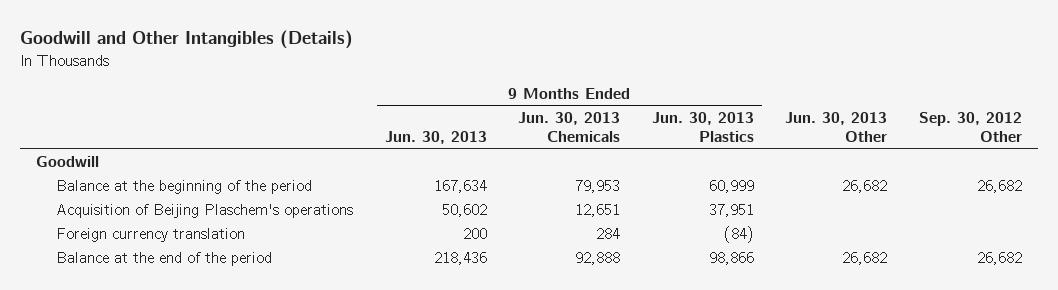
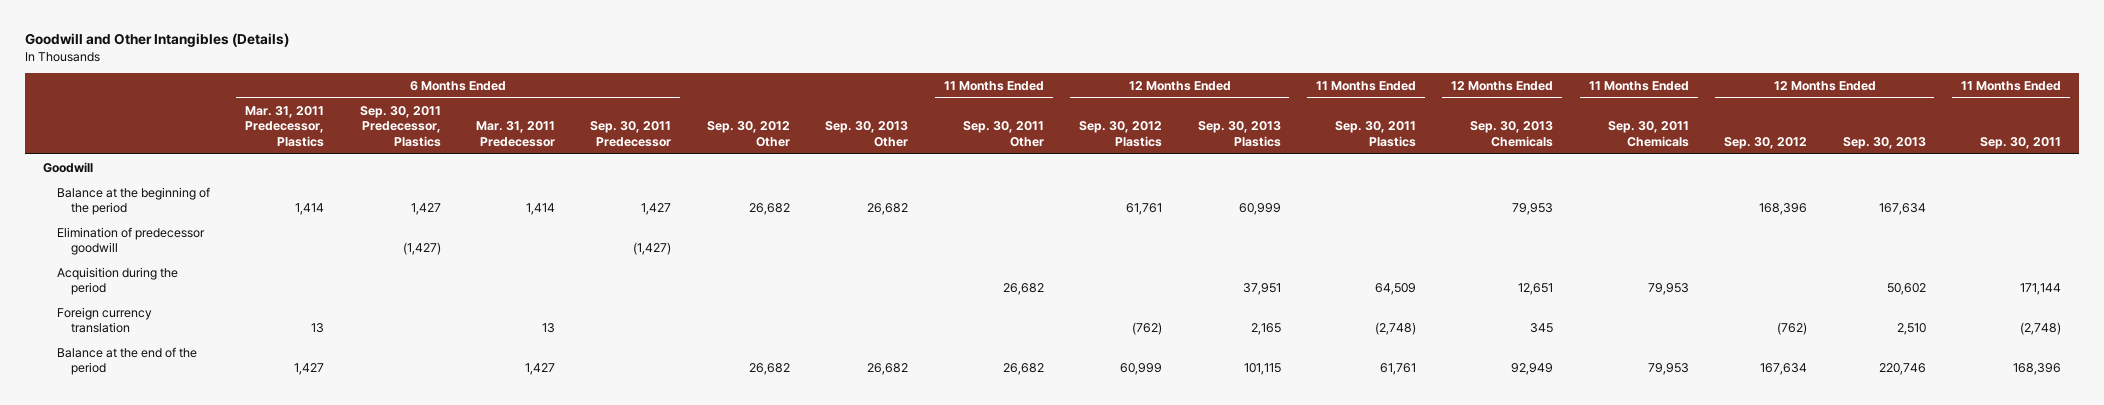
- | 9 Months Ended Jun. 30, 2013 | 9 Months Ended Jun. 30, 2013 Chemicals | 9 Months Ended Jun. 30, 2013 Plastics | Jun. 30, 2013 Other | Sep. 30, 2012 Other
+ | 6 Months Ended Mar. 31, 2011 Predecessor, Plastics | 6 Months Ended Sep. 30, 2011 Predecessor, Plastics | 6 Months Ended Mar. 31, 2011 Predecessor | 6 Months Ended Sep. 30, 2011 Predecessor | Sep. 30, 2012 Other | Sep. 30, 2013 Other | 11 Months Ended Sep. 30, 2011 Other | 12 Months Ended Sep. 30, 2012 Plastics | 12 Months Ended Sep. 30, 2013 Plastics | 11 Months Ended Sep. 30, 2011 Plastics | 12 Months Ended Sep. 30, 2013 Chemicals | 11 Months Ended Sep. 30, 2011 Chemicals | 12 Months Ended Sep. 30, 2012 | 12 Months Ended Sep. 30, 2013 | 11 Months Ended Sep. 30, 2011
- Acquisition of Beijing Plaschem's operations | 50,602 | 12,651 | 37,951 | |
+ Elimination of predecessor goodwill | | (1,427) | | (1,427) | | | | | | | | | | |
+ Acquisition during the period | | | | | | | 26,682 | | 37,951 | 64,509 | 12,651 | 79,953 | | 50,602 | 171,144

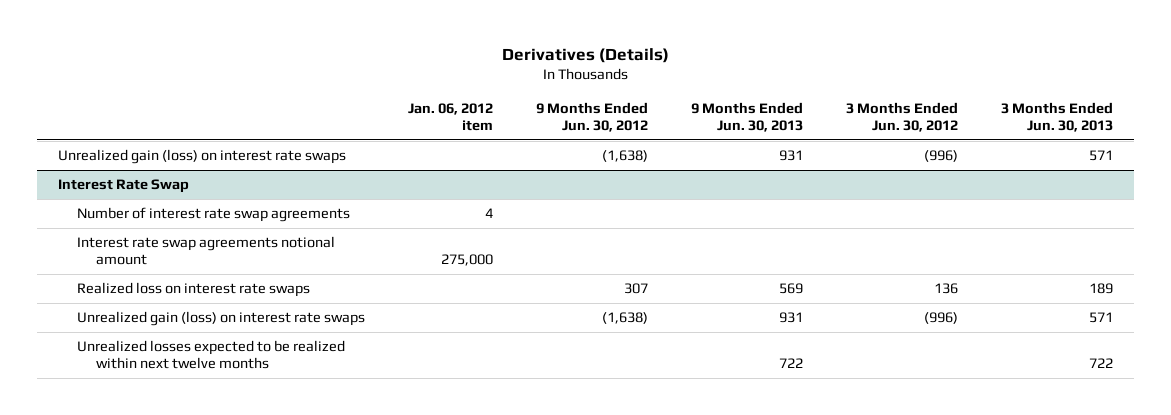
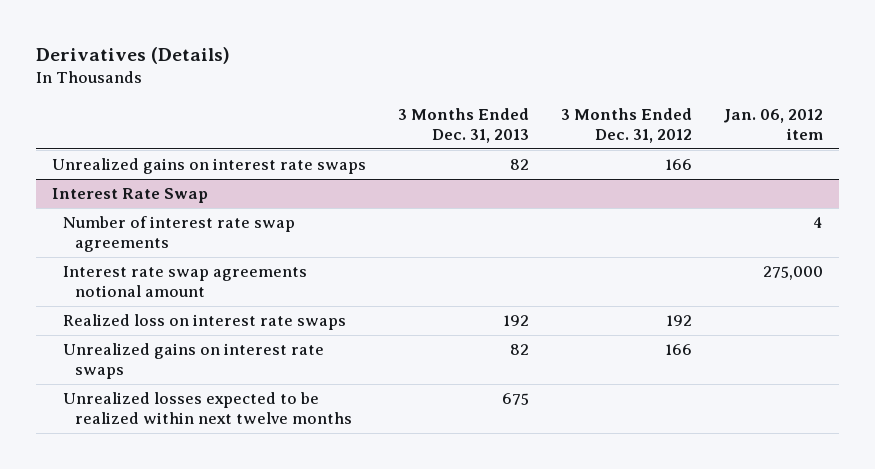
- | Jan. 06, 2012 item | 9 Months Ended Jun. 30, 2012 | 9 Months Ended Jun. 30, 2013 | 3 Months Ended Jun. 30, 2012 | 3 Months Ended Jun. 30, 2013
+ | 3 Months Ended Dec. 31, 2013 | 3 Months Ended Dec. 31, 2012 | Jan. 06, 2012 item
- Unrealized gain (loss) on interest rate swaps | | (1,638) | 931 | (996) | 571
+ Unrealized gains on interest rate swaps | 82 | 166 |
@ Interest Rate Swap
- Unrealized gain (loss) on interest rate swaps | | (1,638) | 931 | (996) | 571
+ Unrealized gains on interest rate swaps | 82 | 166 |

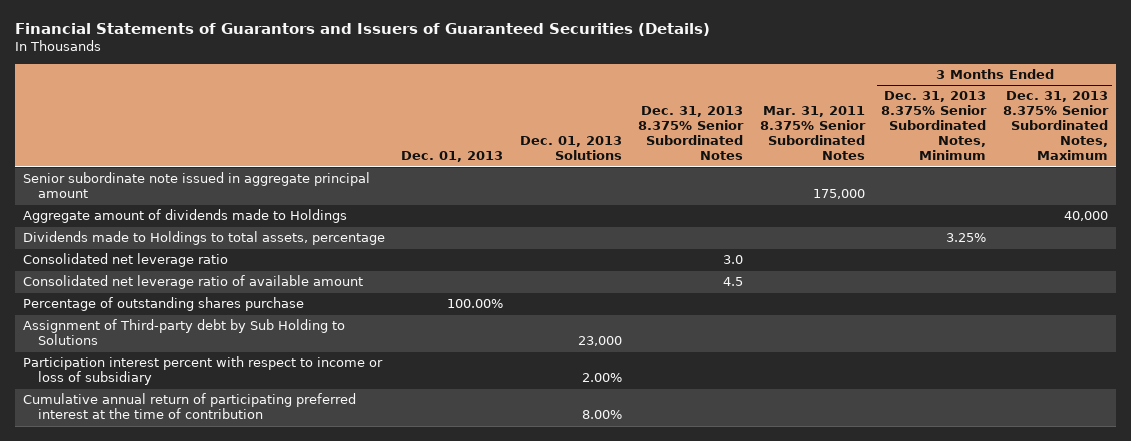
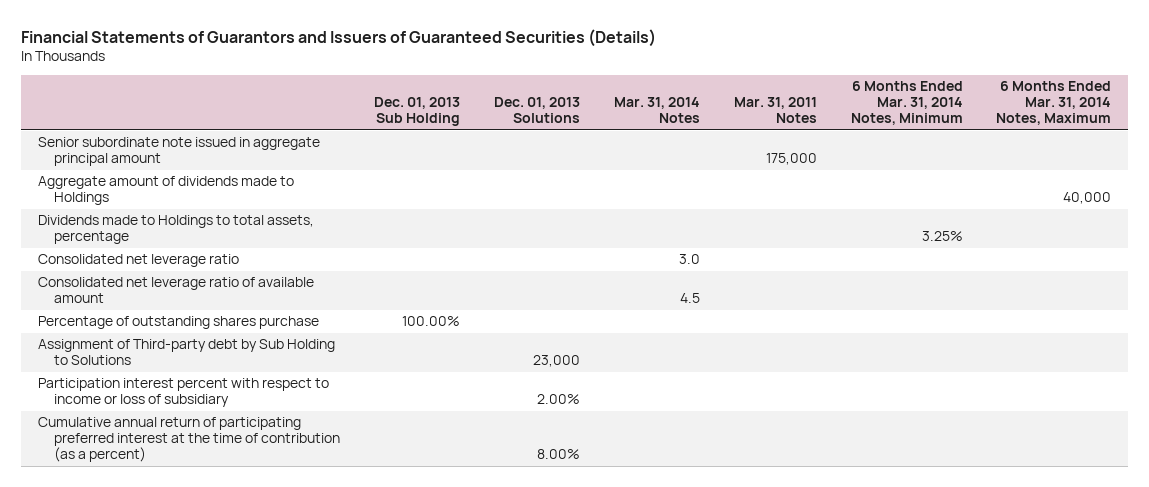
- | Dec. 01, 2013 | Dec. 01, 2013 Solutions | Dec. 31, 2013 8.375% Senior Subordinated Notes | Mar. 31, 2011 8.375% Senior Subordinated Notes | 3 Months Ended Dec. 31, 2013 8.375% Senior Subordinated Notes, Minimum | 3 Months Ended Dec. 31, 2013 8.375% Senior Subordinated Notes, Maximum
+ | Dec. 01, 2013 Sub Holding | Dec. 01, 2013 Solutions | Mar. 31, 2014 Notes | Mar. 31, 2011 Notes | 6 Months Ended Mar. 31, 2014 Notes, Minimum | 6 Months Ended Mar. 31, 2014 Notes, Maximum
- Cumulative annual return of participating preferred interest at the time of contribution | | 8.00% | | | |
+ Cumulative annual return of participating preferred interest at the time of contribution (as a percent) | | 8.00% | | | |

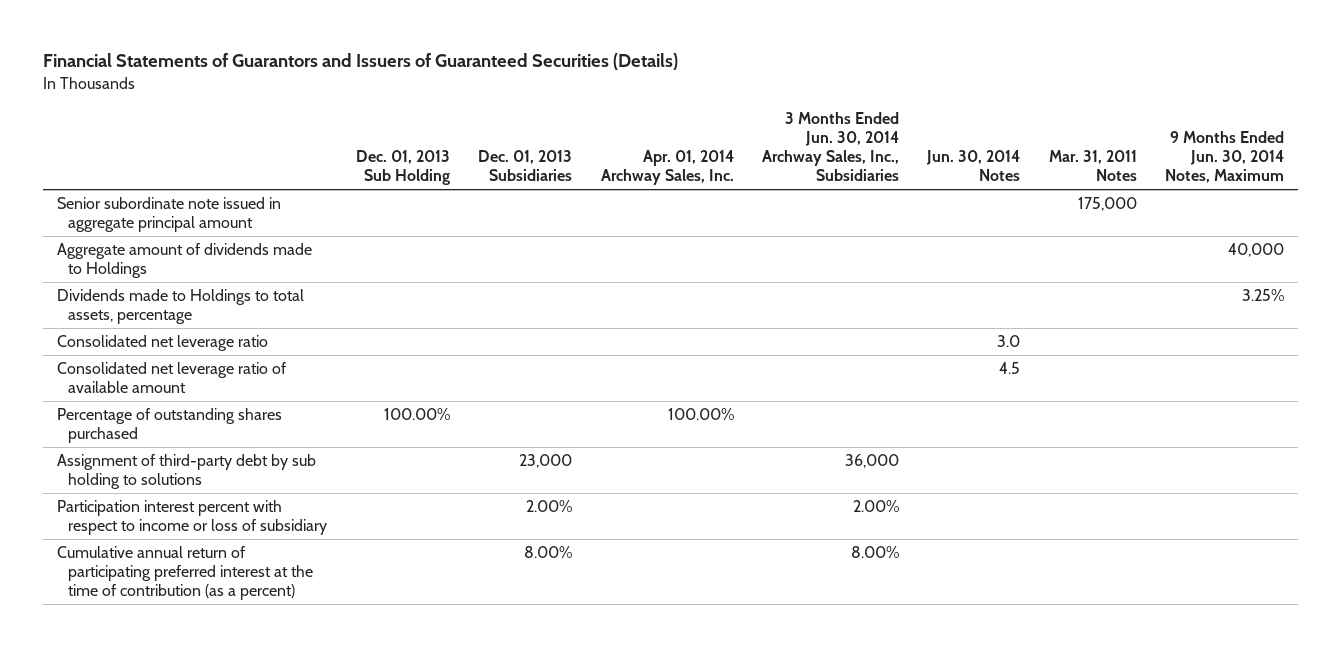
- | Dec. 01, 2013 Sub Holding | Dec. 01, 2013 Solutions | Mar. 31, 2014 Notes | Mar. 31, 2011 Notes | 6 Months Ended Mar. 31, 2014 Notes, Minimum | 6 Months Ended Mar. 31, 2014 Notes, Maximum
+ | Dec. 01, 2013 Sub Holding | Dec. 01, 2013 Subsidiaries | Apr. 01, 2014 Archway Sales, Inc. | 3 Months Ended Jun. 30, 2014 Archway Sales, Inc., Subsidiaries | Jun. 30, 2014 Notes | Mar. 31, 2011 Notes | 9 Months Ended Jun. 30, 2014 Notes, Maximum
- Percentage of outstanding shares purchase | 100.00% | | | | |
- Assignment of Third-party debt by Sub Holding to Solutions | | 23,000 | | | |
+ Percentage of outstanding shares purchased | 100.00% | | 100.00% | | | |
+ Assignment of third-party debt by sub holding to solutions | | 23,000 | | 36,000 | | |

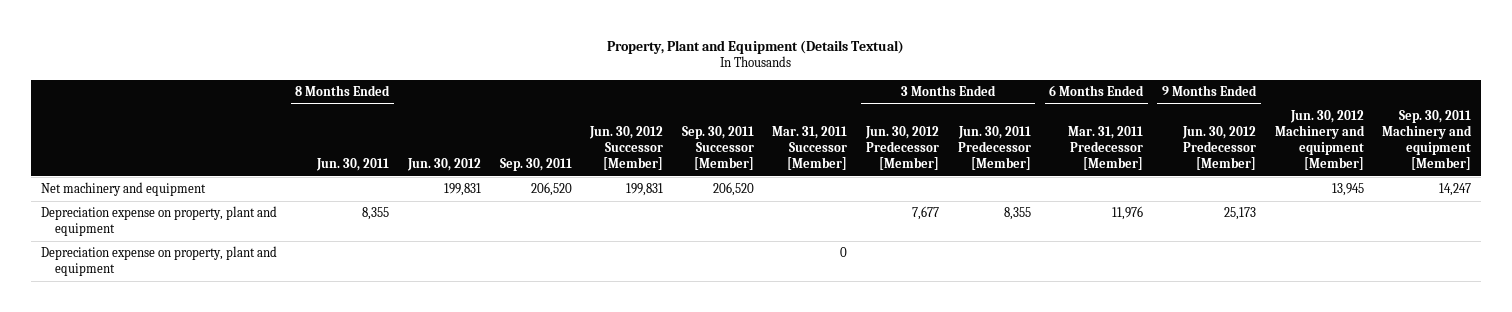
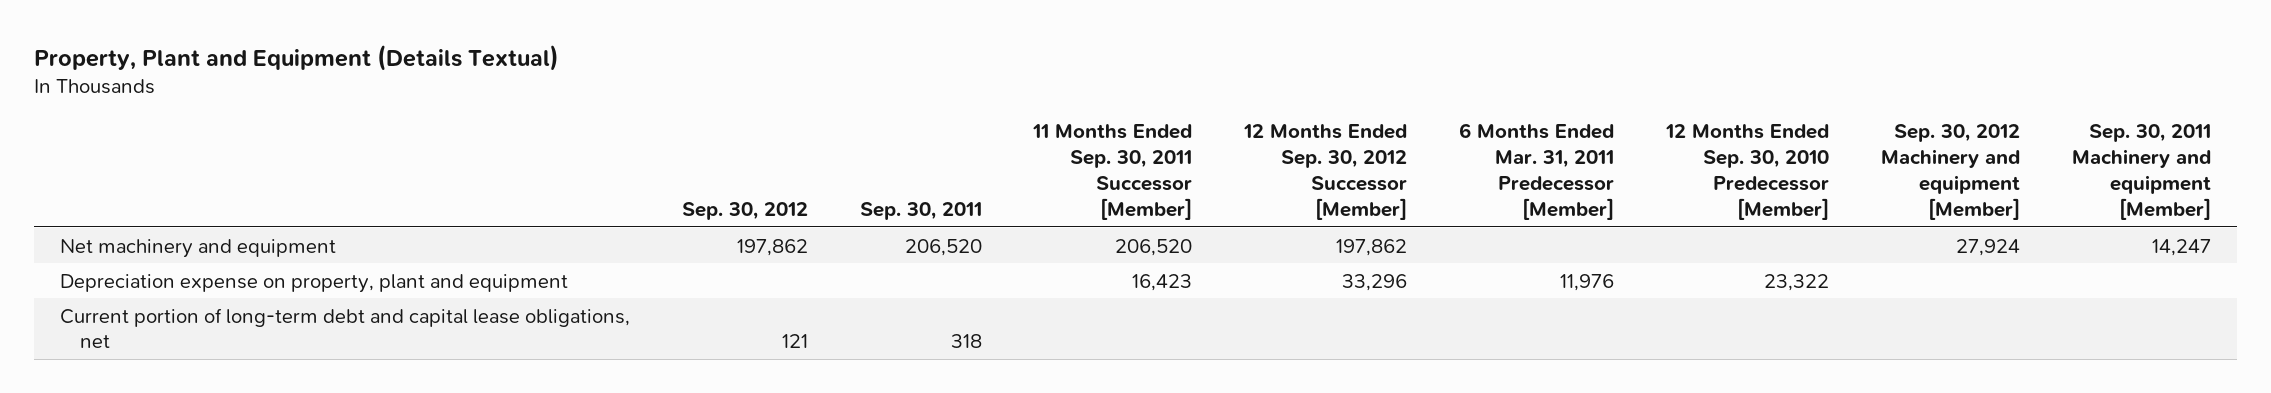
- | 8 Months Ended Jun. 30, 2011 | Jun. 30, 2012 | Sep. 30, 2011 | Jun. 30, 2012 Successor [Member] | Sep. 30, 2011 Successor [Member] | Mar. 31, 2011 Successor [Member] | 3 Months Ended Jun. 30, 2012 Predecessor [Member] | 3 Months Ended Jun. 30, 2011 Predecessor [Member] | 6 Months Ended Mar. 31, 2011 Predecessor [Member] | 9 Months Ended Jun. 30, 2012 Predecessor [Member] | Jun. 30, 2012 Machinery and equipment [Member] | Sep. 30, 2011 Machinery and equipment [Member]
+ | Sep. 30, 2012 | Sep. 30, 2011 | 11 Months Ended Sep. 30, 2011 Successor [Member] | 12 Months Ended Sep. 30, 2012 Successor [Member] | 6 Months Ended Mar. 31, 2011 Predecessor [Member] | 12 Months Ended Sep. 30, 2010 Predecessor [Member] | Sep. 30, 2012 Machinery and equipment [Member] | Sep. 30, 2011 Machinery and equipment [Member]
- Depreciation expense on property, plant and equipment | | | | | | 0 | | | | | |
+ Current portion of long-term debt and capital lease obligations, net | 121 | 318 | | | | | |

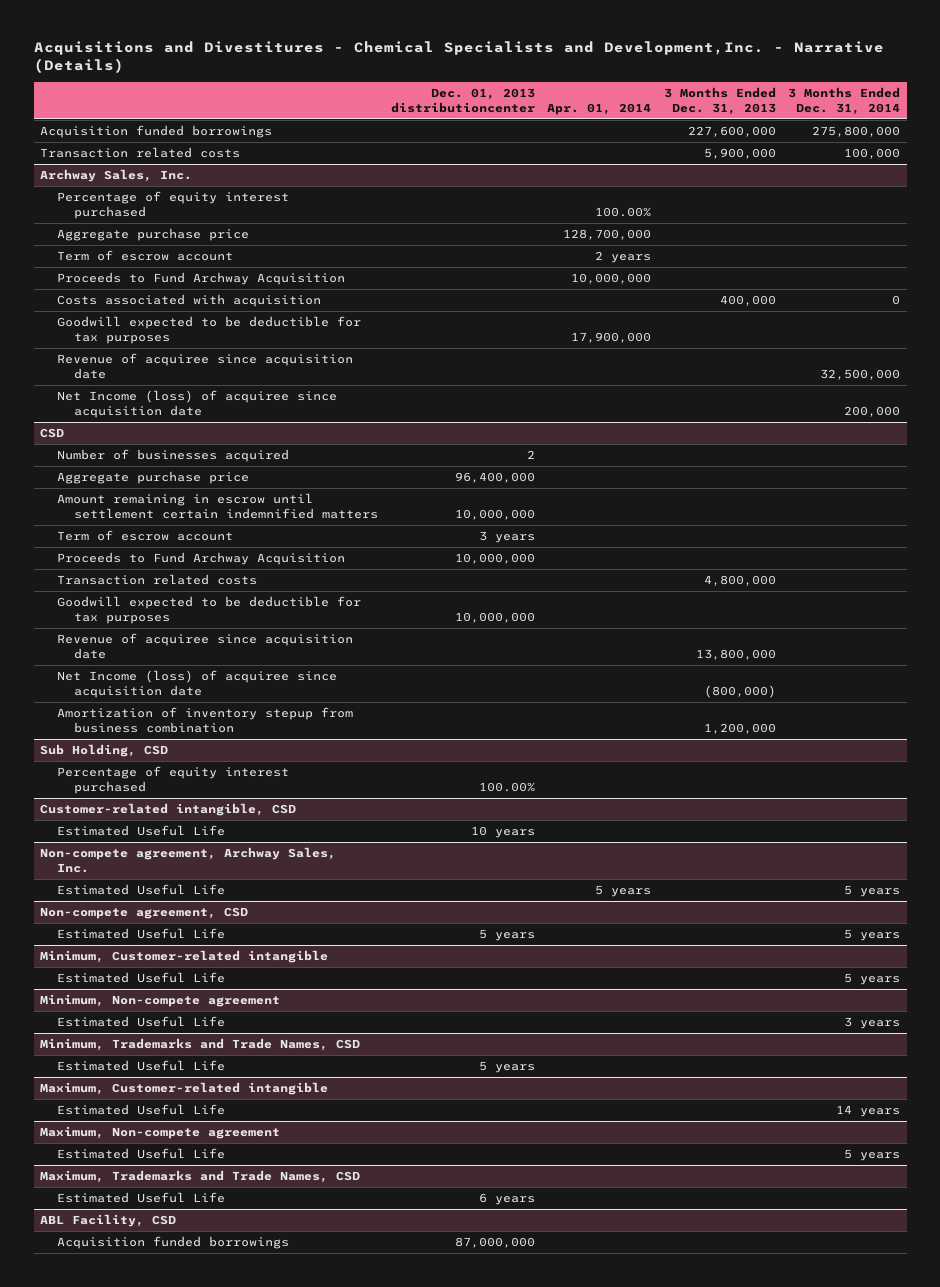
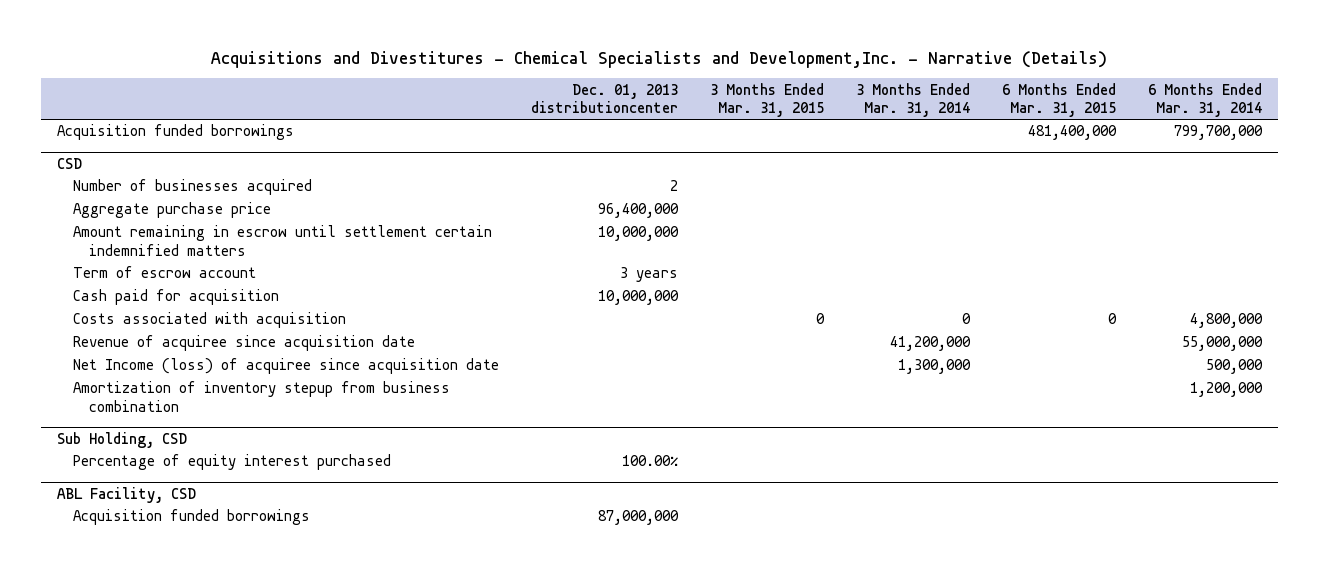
- | Dec. 01, 2013 distributioncenter | Apr. 01, 2014 | 3 Months Ended Dec. 31, 2013 | 3 Months Ended Dec. 31, 2014
+ | Dec. 01, 2013 distributioncenter | 3 Months Ended Mar. 31, 2015 | 3 Months Ended Mar. 31, 2014 | 6 Months Ended Mar. 31, 2015 | 6 Months Ended Mar. 31, 2014
- Transaction related costs | | | 5,900,000 | 100,000
- Archway Sales, Inc.
- Percentage of equity interest purchased | | 100.00% | |
- Aggregate purchase price | | 128,700,000 | |
- Term of escrow account | | 2 years | |
- Proceeds to Fund Archway Acquisition | | 10,000,000 | |
- Costs associated with acquisition | | | 400,000 | 0
- Goodwill expected to be deductible for tax purposes | | 17,900,000 | |
- Revenue of acquiree since acquisition date | | | | 32,500,000
- Net Income (loss) of acquiree since acquisition date | | | | 200,000
@ CSD
- Proceeds to Fund Archway Acquisition | 10,000,000 | | |
- Transaction related costs | | | 4,800,000 |
- Goodwill expected to be deductible for tax purposes | 10,000,000 | | |
+ Cash paid for acquisition | 10,000,000 | | | |
+ Costs associated with acquisition | | 0 | 0 | 0 | 4,800,000
- Customer-related intangible, CSD
- Estimated Useful Life | 10 years | | |
- Non-compete agreement, Archway Sales, Inc.
- Estimated Useful Life | | 5 years | | 5 years
- Non-compete agreement, CSD
- Estimated Useful Life | 5 years | | | 5 years
- Minimum, Customer-related intangible
- Estimated Useful Life | | | | 5 years
- Minimum, Non-compete agreement
- Estimated Useful Life | | | | 3 years
- Minimum, Trademarks and Trade Names, CSD
- Estimated Useful Life | 5 years | | |
- Maximum, Customer-related intangible
- Estimated Useful Life | | | | 14 years
- Maximum, Non-compete agreement
- Estimated Useful Life | | | | 5 years
- Maximum, Trademarks and Trade Names, CSD
- Estimated Useful Life | 6 years | | |

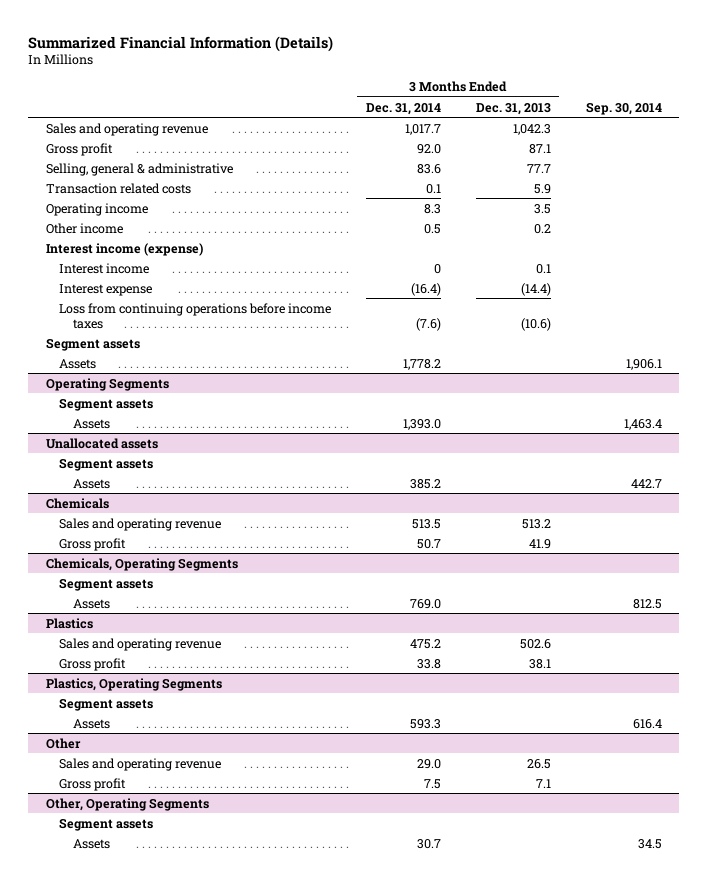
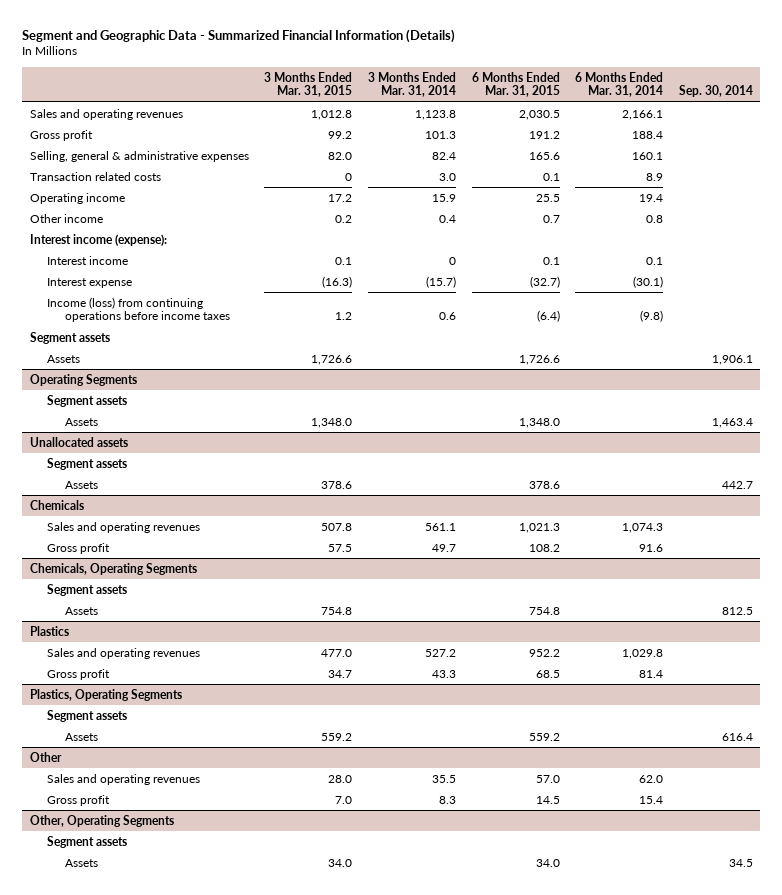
- Summarized Financial Information (Details)
+ Segment and Geographic Data - Summarized Financial Information (Details)
- | 3 Months Ended Dec. 31, 2014 | 3 Months Ended Dec. 31, 2013 | Sep. 30, 2014
+ | 3 Months Ended Mar. 31, 2015 | 3 Months Ended Mar. 31, 2014 | 6 Months Ended Mar. 31, 2015 | 6 Months Ended Mar. 31, 2014 | Sep. 30, 2014
- Sales and operating revenue | 1,017.7 | 1,042.3 |
+ Sales and operating revenues | 1,012.8 | 1,123.8 | 2,030.5 | 2,166.1 |
- Selling, general & administrative | 83.6 | 77.7 |
+ Selling, general & administrative expenses | 82.0 | 82.4 | 165.6 | 160.1 |
- Interest income (expense)
+ Interest income (expense):
- Loss from continuing operations before income taxes | (7.6) | (10.6) |
+ Income (loss) from continuing operations before income taxes | 1.2 | 0.6 | (6.4) | (9.8) |
@ Chemicals
- Sales and operating revenue | 513.5 | 513.2 |
+ Sales and operating revenues | 507.8 | 561.1 | 1,021.3 | 1,074.3 |
@ Plastics
- Sales and operating revenue | 475.2 | 502.6 |
+ Sales and operating revenues | 477.0 | 527.2 | 952.2 | 1,029.8 |
@ Other
- Sales and operating revenue | 29.0 | 26.5 |
+ Sales and operating revenues | 28.0 | 35.5 | 57.0 | 62.0 |

